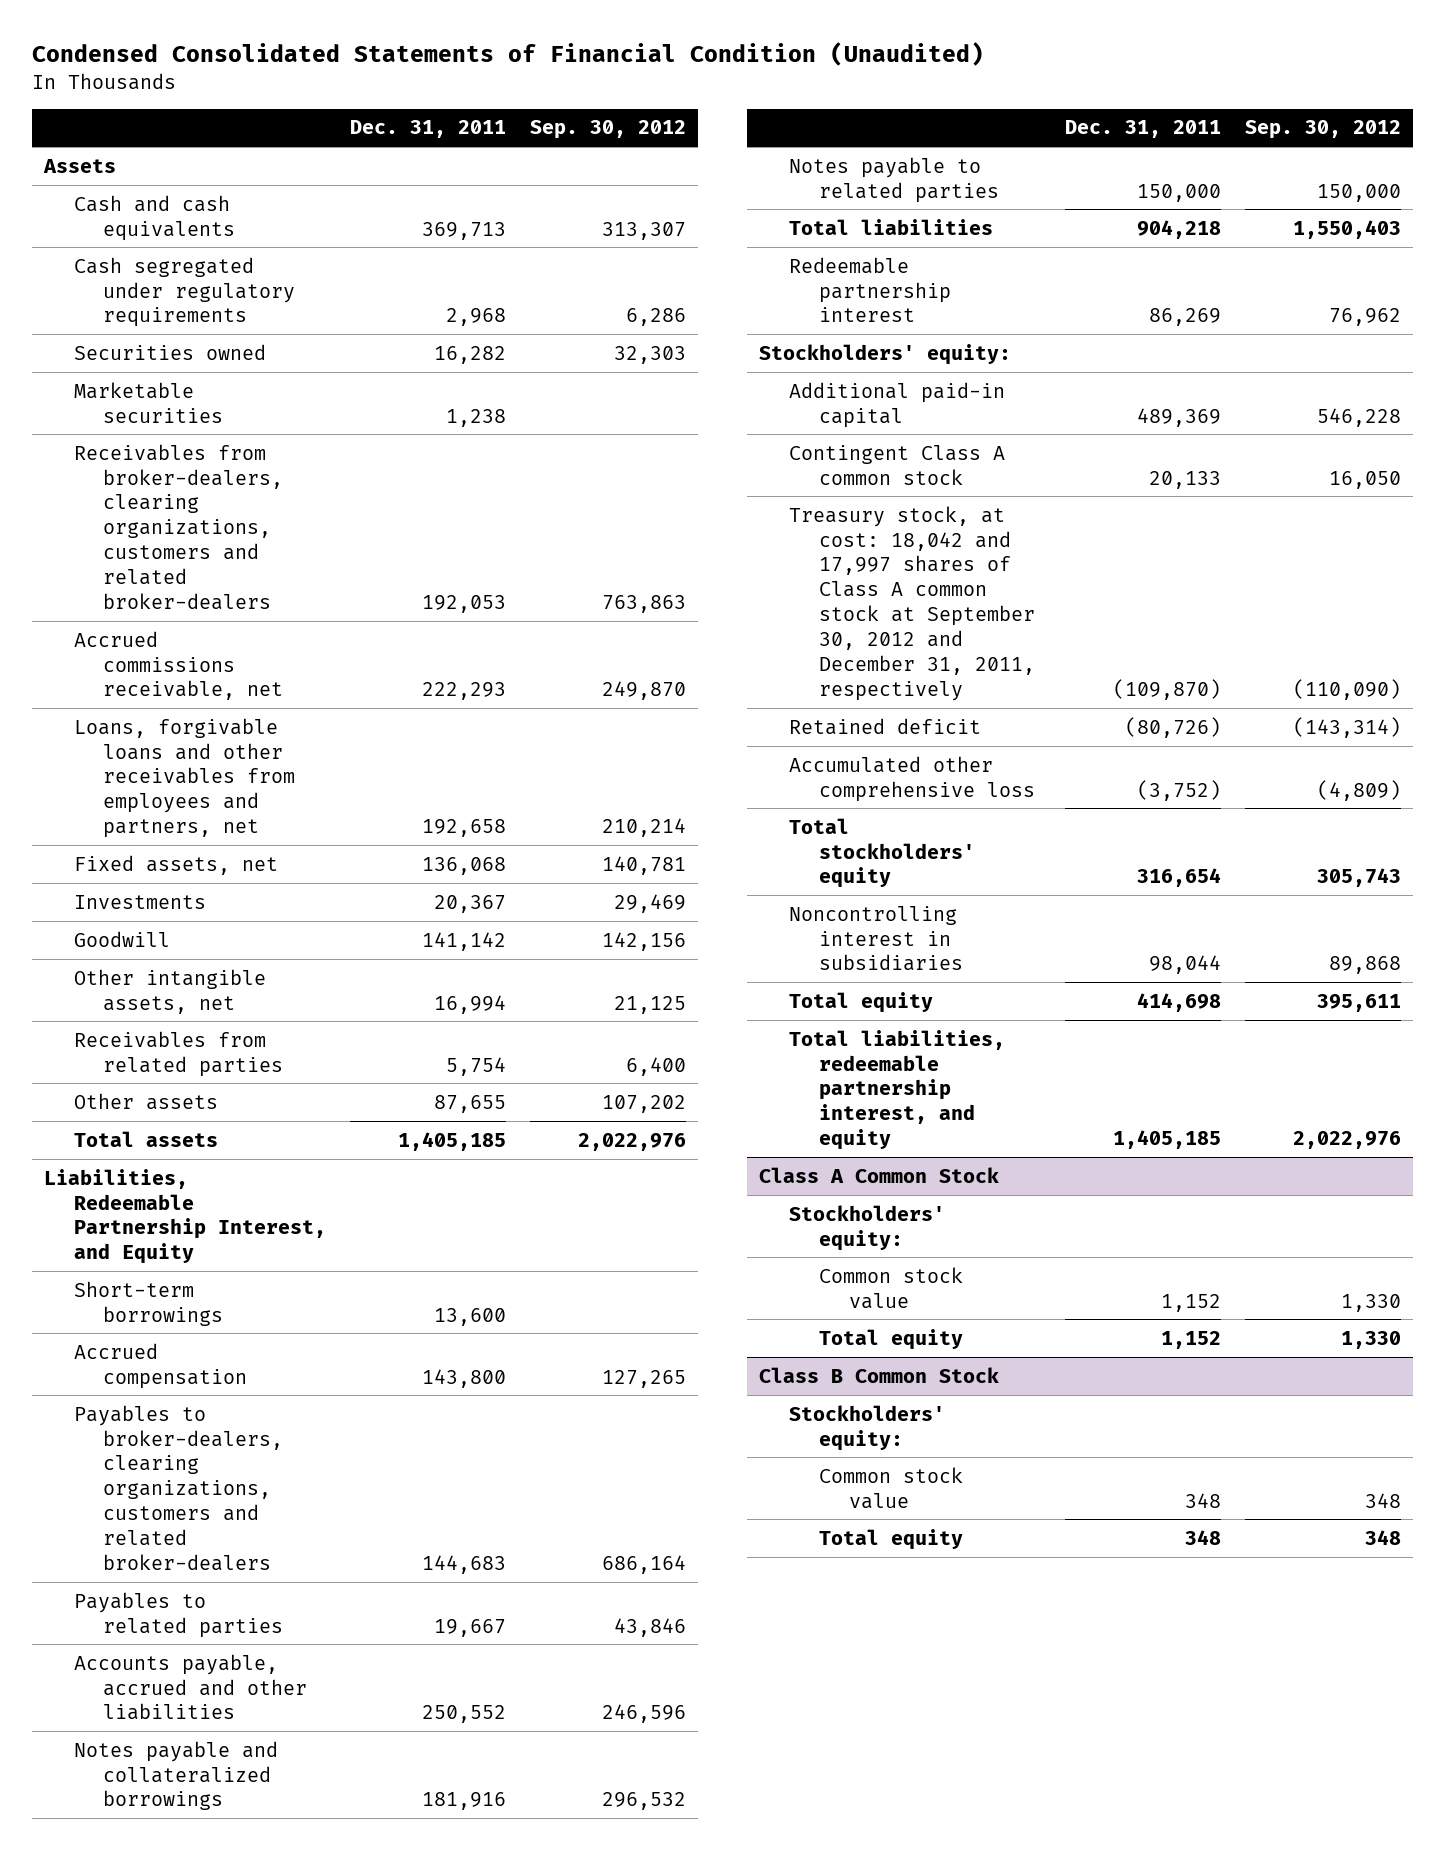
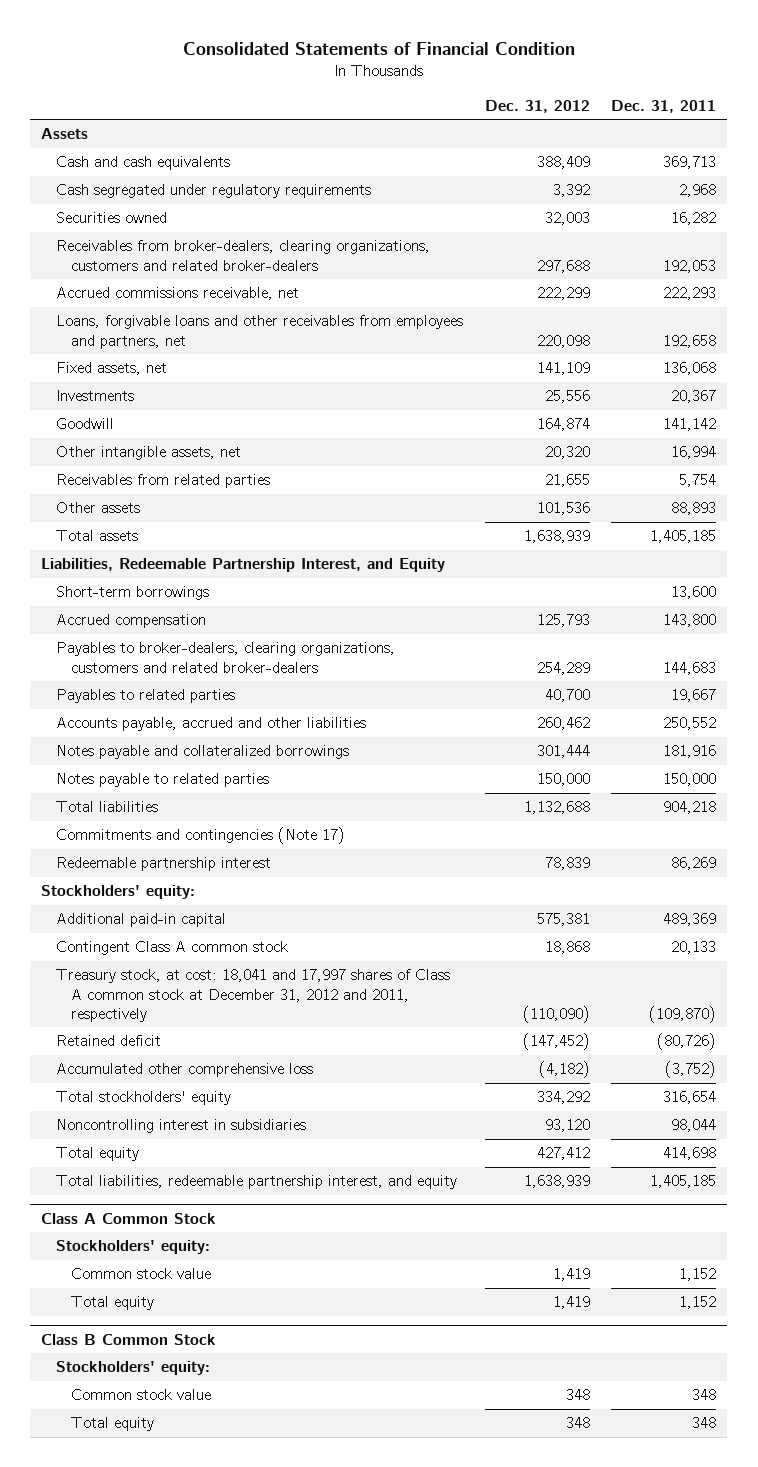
- Condensed Consolidated Statements of Financial Condition (Unaudited)
+ Consolidated Statements of Financial Condition
- | Dec. 31, 2011 | Sep. 30, 2012
+ | Dec. 31, 2012 | Dec. 31, 2011
- Marketable securities | 1,238 |
- Other assets | 87,655 | 107,202
+ Other assets | 101,536 | 88,893
+ Commitments and contingencies (Note 17)
- Treasury stock, at cost: 18,042 and 17,997 shares of Class A common stock at September 30, 2012 and December 31, 2011, respectively | (109,870) | (110,090)
+ Treasury stock, at cost: 18,041 and 17,997 shares of Class A common stock at December 31, 2012 and 2011, respectively | (110,090) | (109,870)

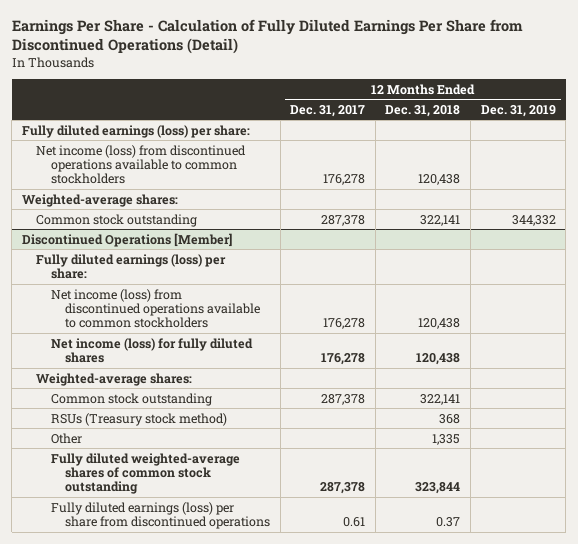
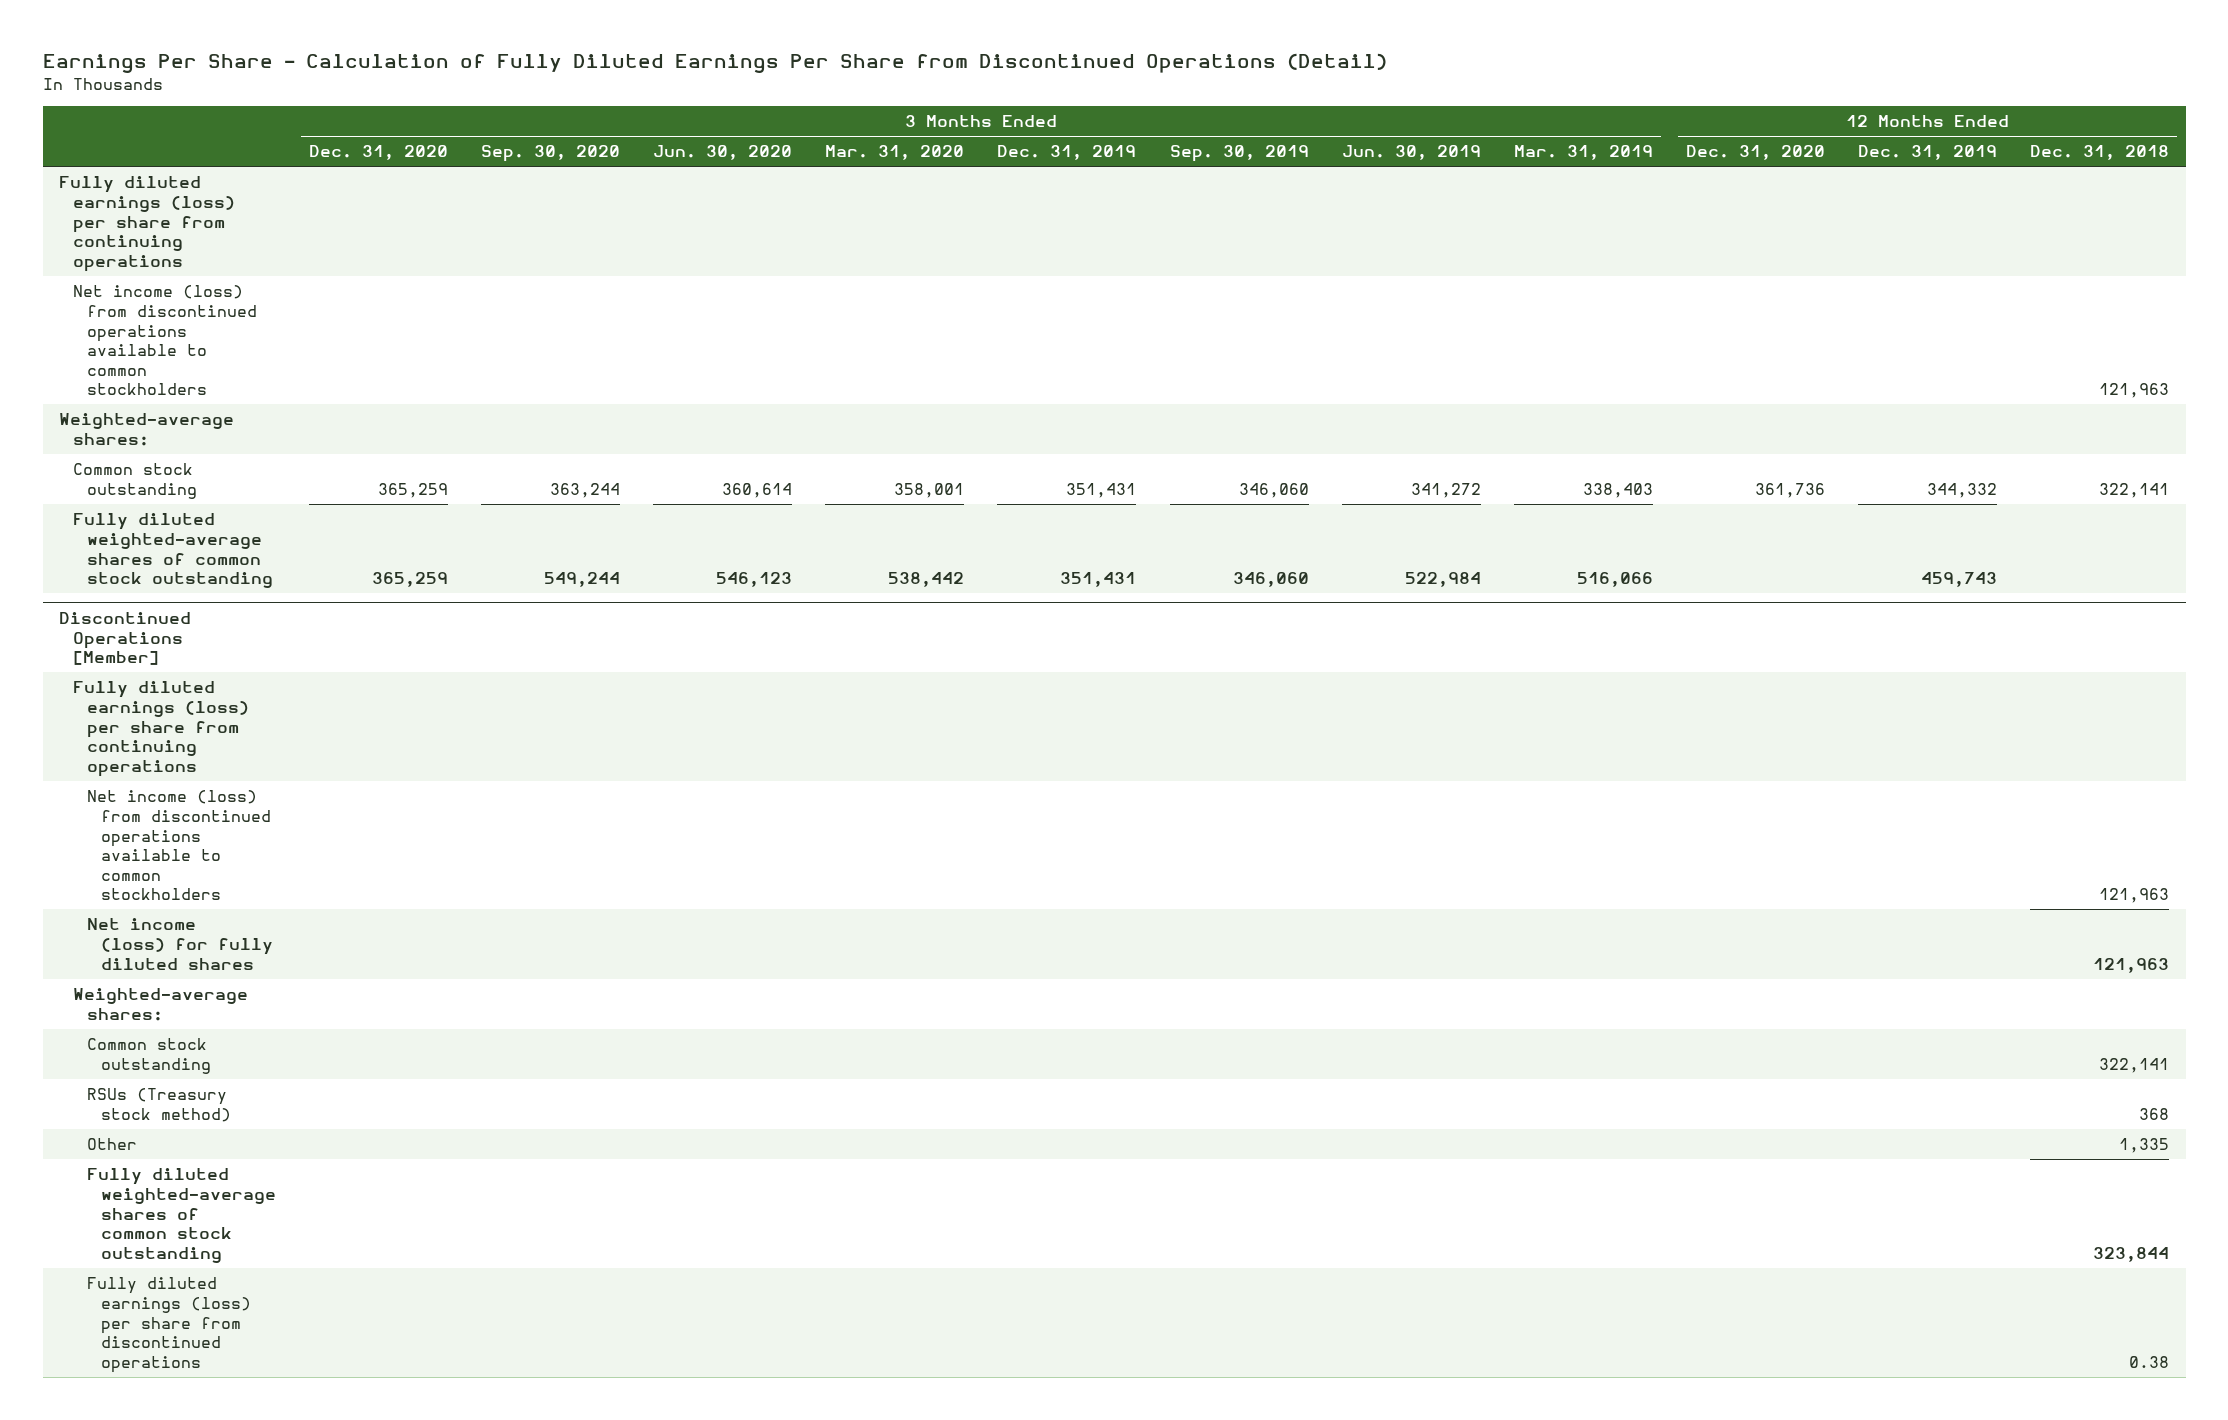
- | 12 Months Ended Dec. 31, 2017 | 12 Months Ended Dec. 31, 2018 | 12 Months Ended Dec. 31, 2019
+ | 3 Months Ended Dec. 31, 2020 | 3 Months Ended Sep. 30, 2020 | 3 Months Ended Jun. 30, 2020 | 3 Months Ended Mar. 31, 2020 | 3 Months Ended Dec. 31, 2019 | 3 Months Ended Sep. 30, 2019 | 3 Months Ended Jun. 30, 2019 | 3 Months Ended Mar. 31, 2019 | 12 Months Ended Dec. 31, 2020 | 12 Months Ended Dec. 31, 2019 | 12 Months Ended Dec. 31, 2018
- Fully diluted earnings (loss) per share:
- Net income (loss) from discontinued operations available to common stockholders | 176,278 | 120,438 |
+ Fully diluted earnings (loss) per share from continuing operations
+ Net income (loss) from discontinued operations available to common stockholders | | | | | | | | | | | 121,963
+ Fully diluted weighted-average shares of common stock outstanding | 365,259 | 549,244 | 546,123 | 538,442 | 351,431 | 346,060 | 522,984 | 516,066 | | 459,743 |
@ Discontinued Operations [Member]
- Fully diluted earnings (loss) per share:
- Net income (loss) from discontinued operations available to common stockholders | 176,278 | 120,438 |
- Net income (loss) for fully diluted shares | 176,278 | 120,438 |
+ Fully diluted earnings (loss) per share from continuing operations
+ Net income (loss) from discontinued operations available to common stockholders | | | | | | | | | | | 121,963
+ Net income (loss) for fully diluted shares | | | | | | | | | | | 121,963
- Fully diluted earnings (loss) per share from discontinued operations | 0.61 | 0.37 |
+ Fully diluted earnings (loss) per share from discontinued operations | | | | | | | | | | | 0.38

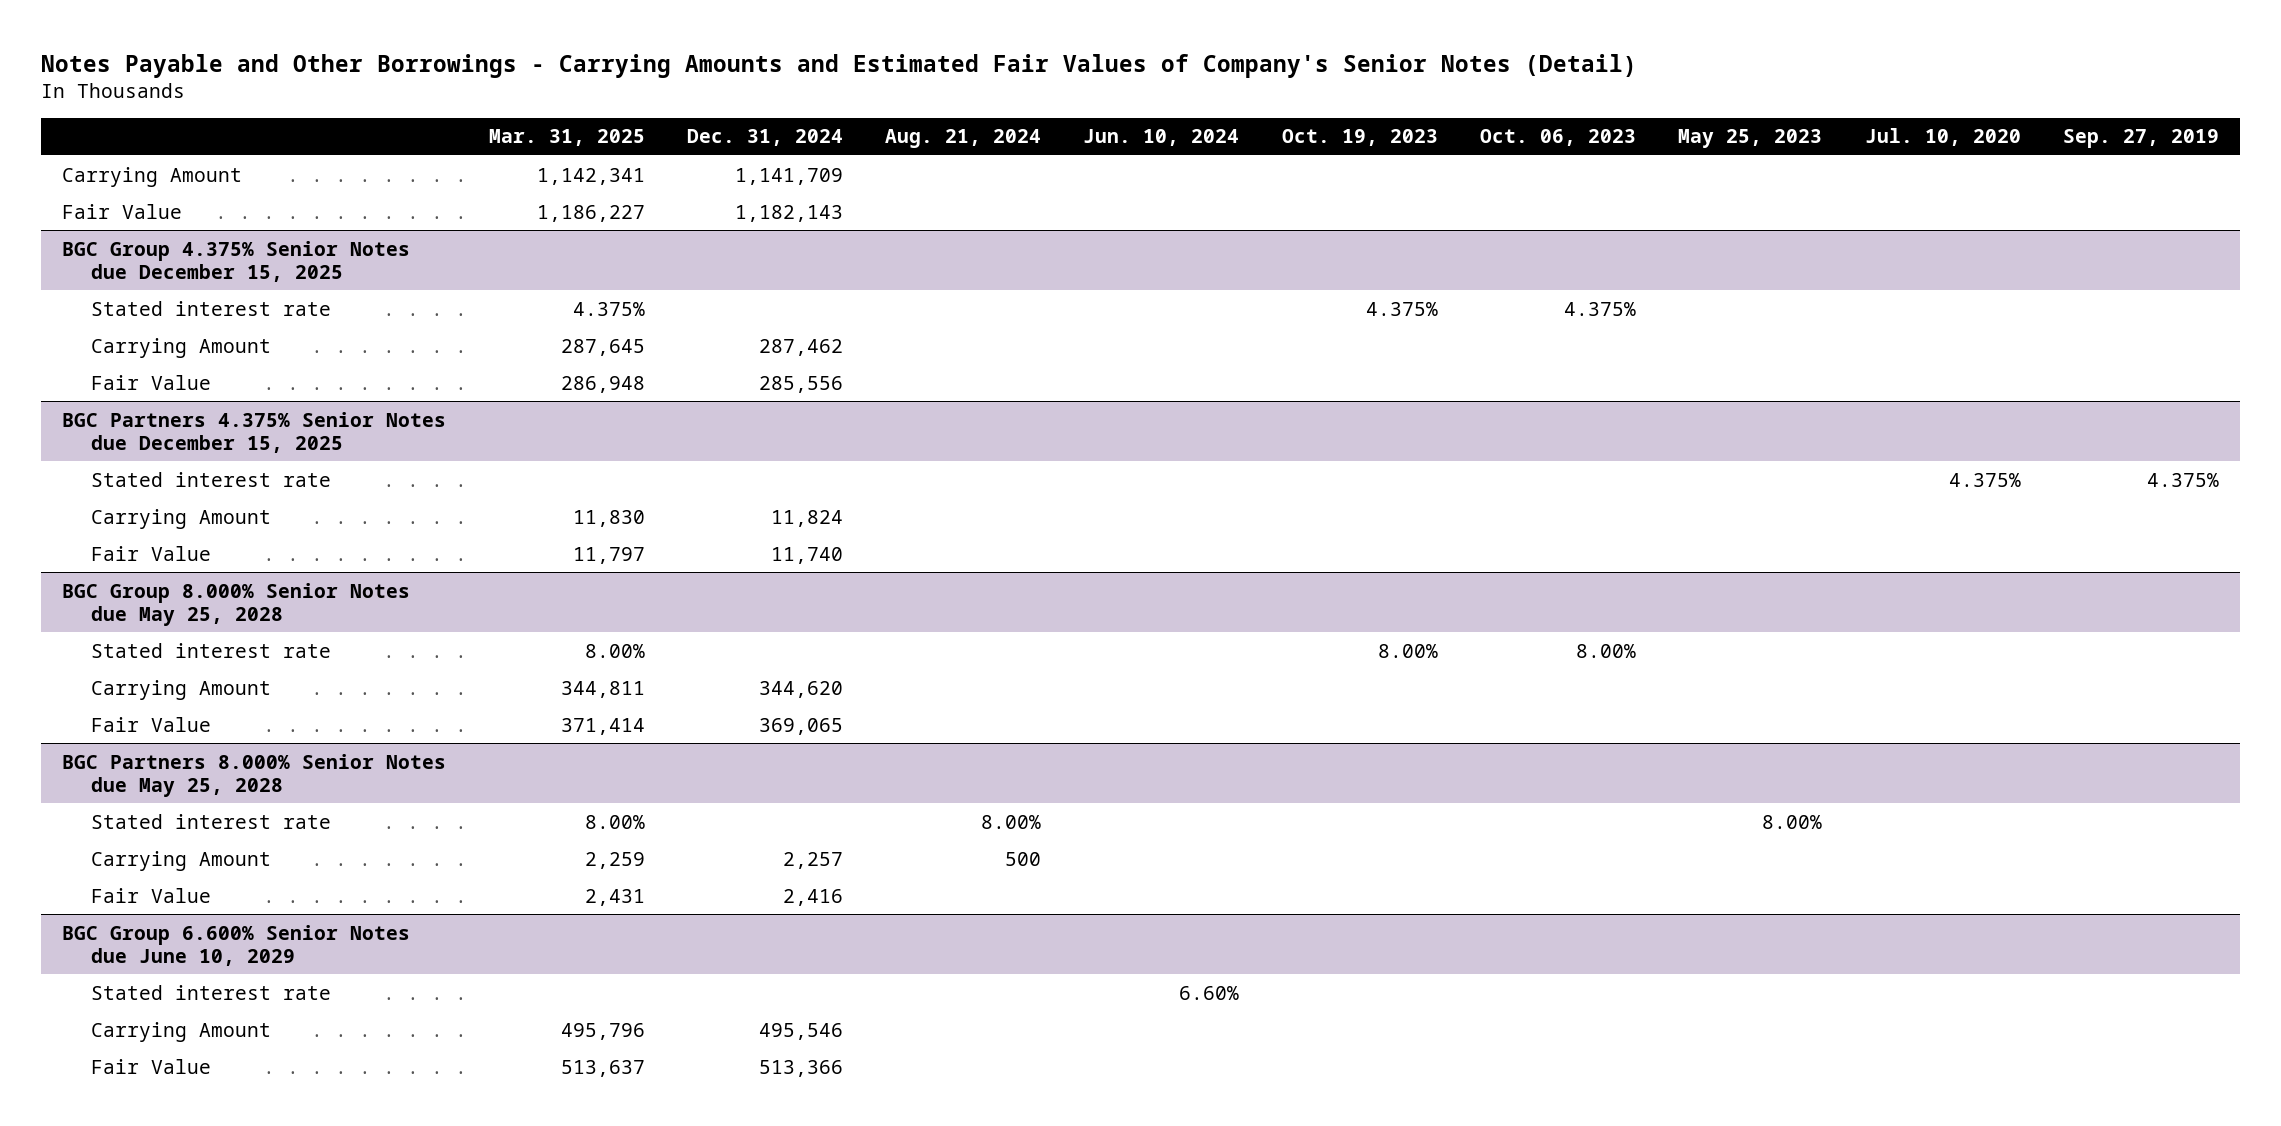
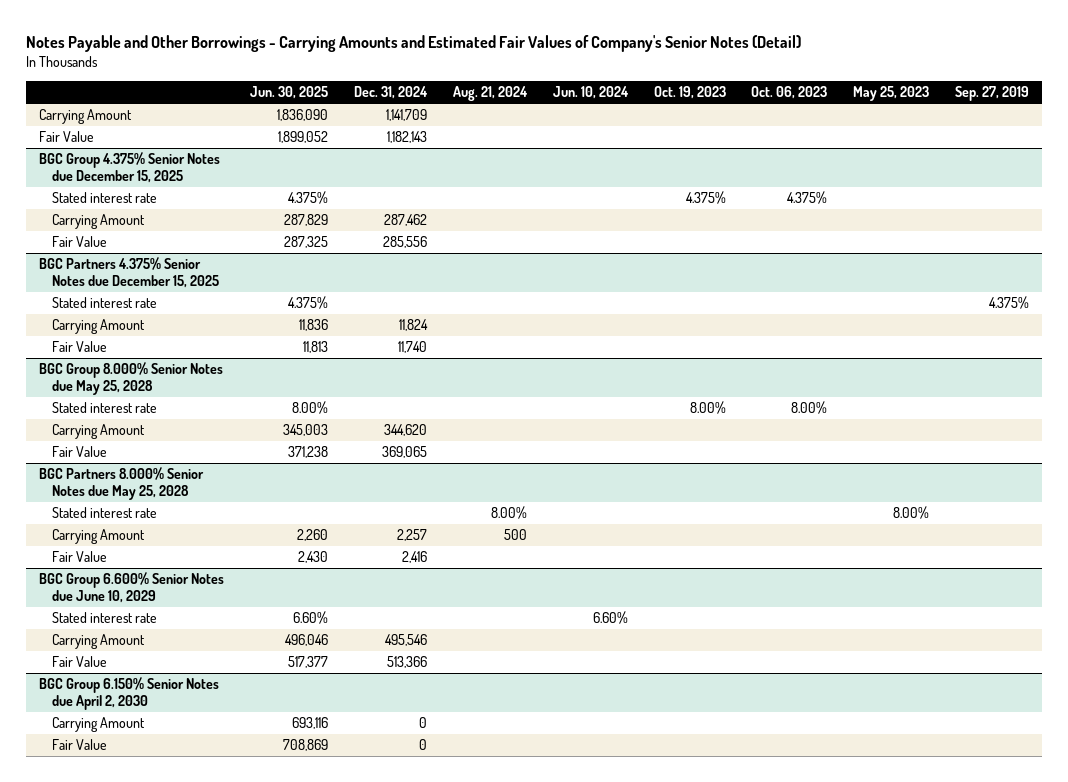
- | Mar. 31, 2025 | Dec. 31, 2024 | Aug. 21, 2024 | Jun. 10, 2024 | Oct. 19, 2023 | Oct. 06, 2023 | May 25, 2023 | Jul. 10, 2020 | Sep. 27, 2019
+ | Jun. 30, 2025 | Dec. 31, 2024 | Aug. 21, 2024 | Jun. 10, 2024 | Oct. 19, 2023 | Oct. 06, 2023 | May 25, 2023 | Sep. 27, 2019
+ BGC Group 6.150% Senior Notes due April 2, 2030
+ Carrying Amount | 693,116 | 0 | | | | | |
+ Fair Value | 708,869 | 0 | | | | | |

